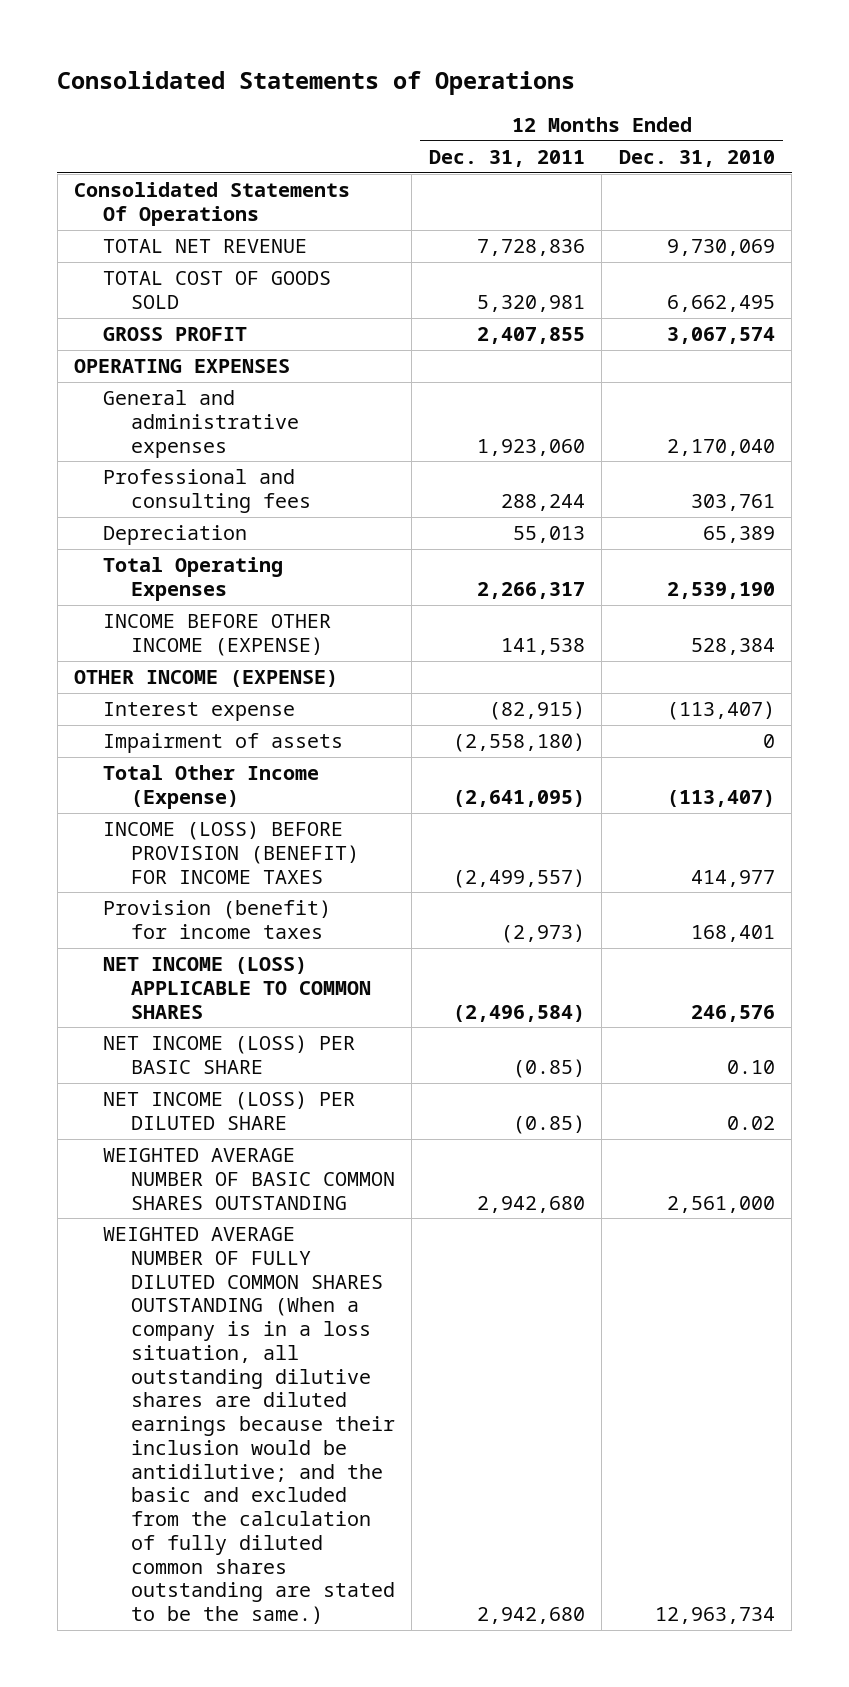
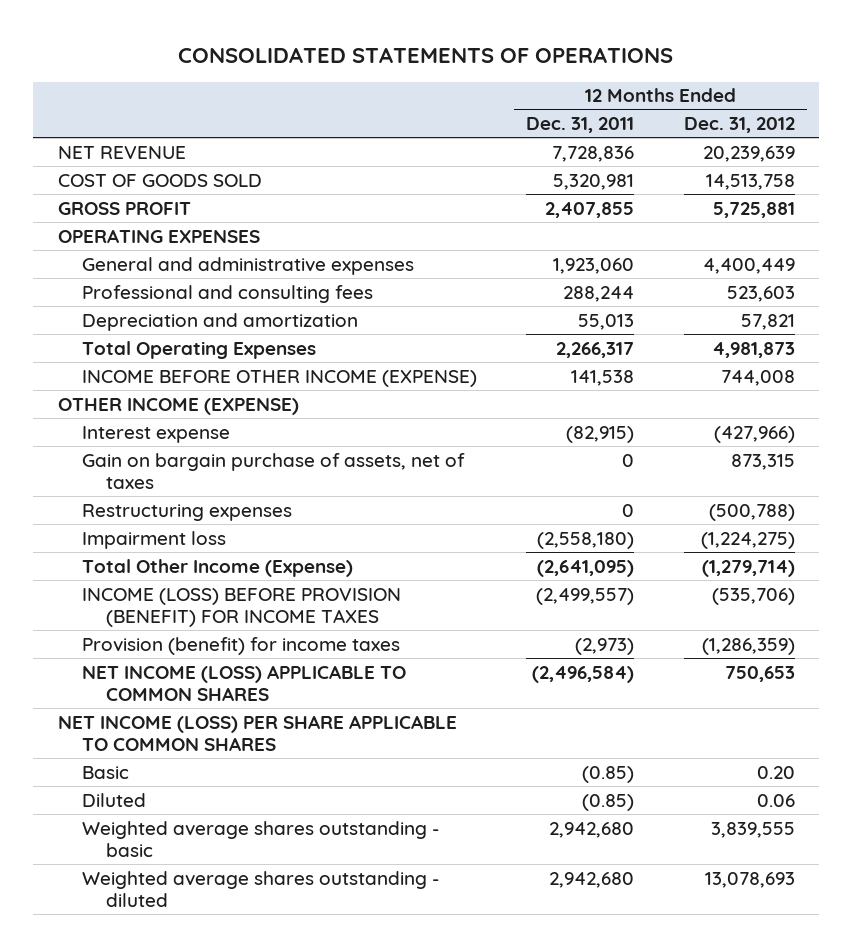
- Consolidated Statements of Operations
+ CONSOLIDATED STATEMENTS OF OPERATIONS
- | 12 Months Ended Dec. 31, 2011 | 12 Months Ended Dec. 31, 2010
+ | 12 Months Ended Dec. 31, 2011 | 12 Months Ended Dec. 31, 2012
- Consolidated Statements Of Operations
- TOTAL NET REVENUE | 7,728,836 | 9,730,069
- TOTAL COST OF GOODS SOLD | 5,320,981 | 6,662,495
+ NET REVENUE | 7,728,836 | 20,239,639
+ COST OF GOODS SOLD | 5,320,981 | 14,513,758
- Depreciation | 55,013 | 65,389
+ Depreciation and amortization | 55,013 | 57,821
- Impairment of assets | (2,558,180) | 0
+ Gain on bargain purchase of assets, net of taxes | 0 | 873,315
+ Restructuring expenses | 0 | (500,788)
+ Impairment loss | (2,558,180) | (1,224,275)
- NET INCOME (LOSS) PER BASIC SHARE | (0.85) | 0.10
- NET INCOME (LOSS) PER DILUTED SHARE | (0.85) | 0.02
- WEIGHTED AVERAGE NUMBER OF BASIC COMMON SHARES OUTSTANDING | 2,942,680 | 2,561,000
- WEIGHTED AVERAGE NUMBER OF FULLY DILUTED COMMON SHARES OUTSTANDING (When a company is in a loss situation, all outstanding dilutive shares are diluted earnings because their inclusion would be antidilutive; and the basic and excluded from the calculation of fully diluted common shares outstanding are stated to be the same.) | 2,942,680 | 12,963,734
+ NET INCOME (LOSS) PER SHARE APPLICABLE TO COMMON SHARES
+ Basic | (0.85) | 0.20
+ Diluted | (0.85) | 0.06
+ Weighted average shares outstanding - basic | 2,942,680 | 3,839,555
+ Weighted average shares outstanding - diluted | 2,942,680 | 13,078,693

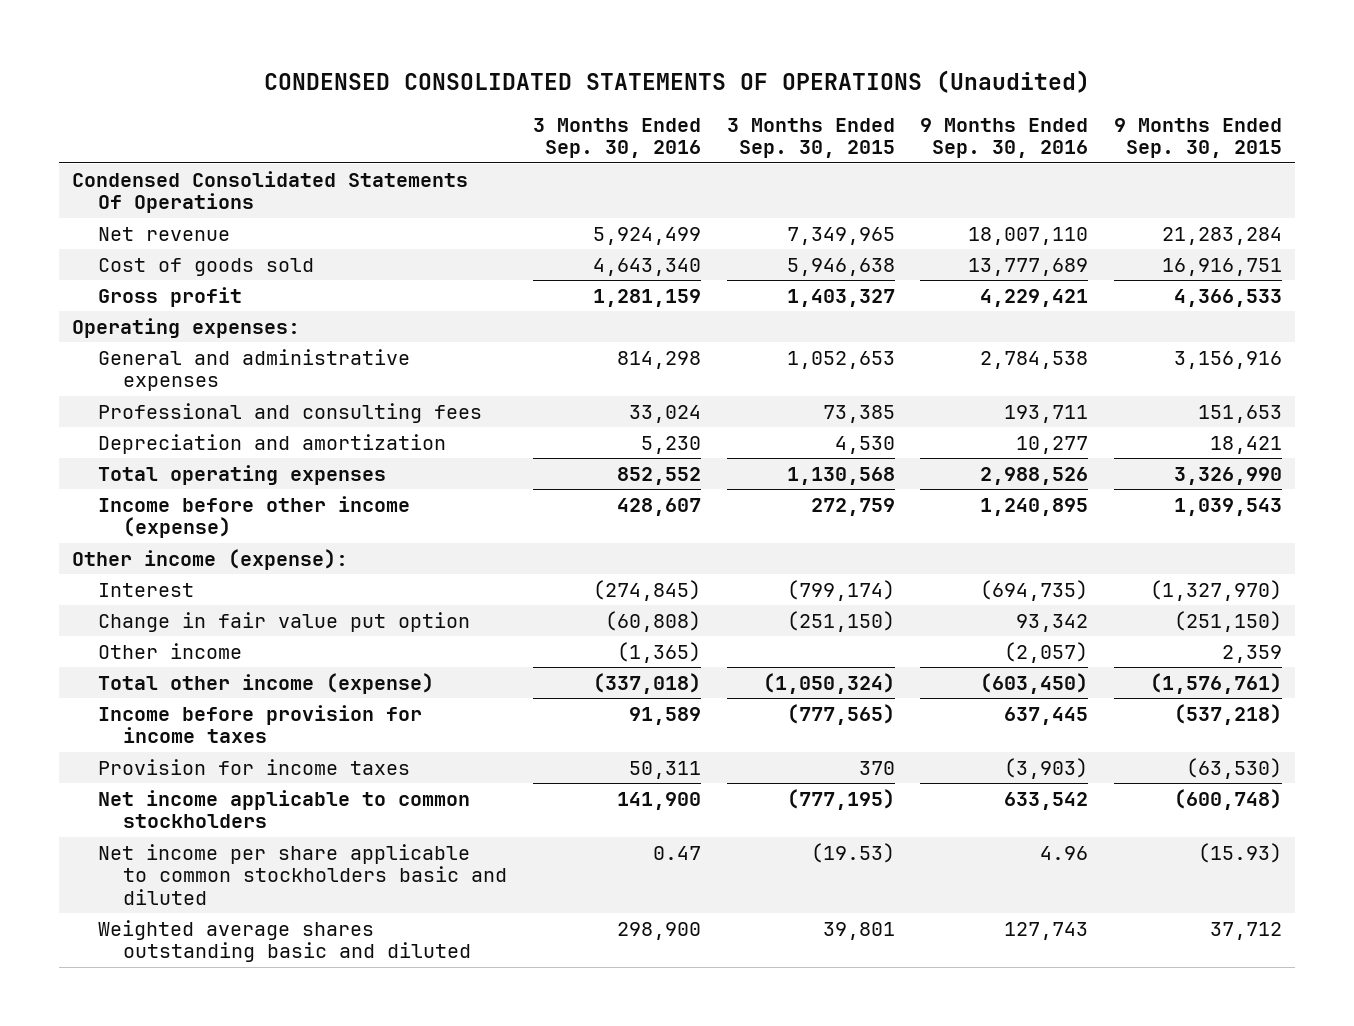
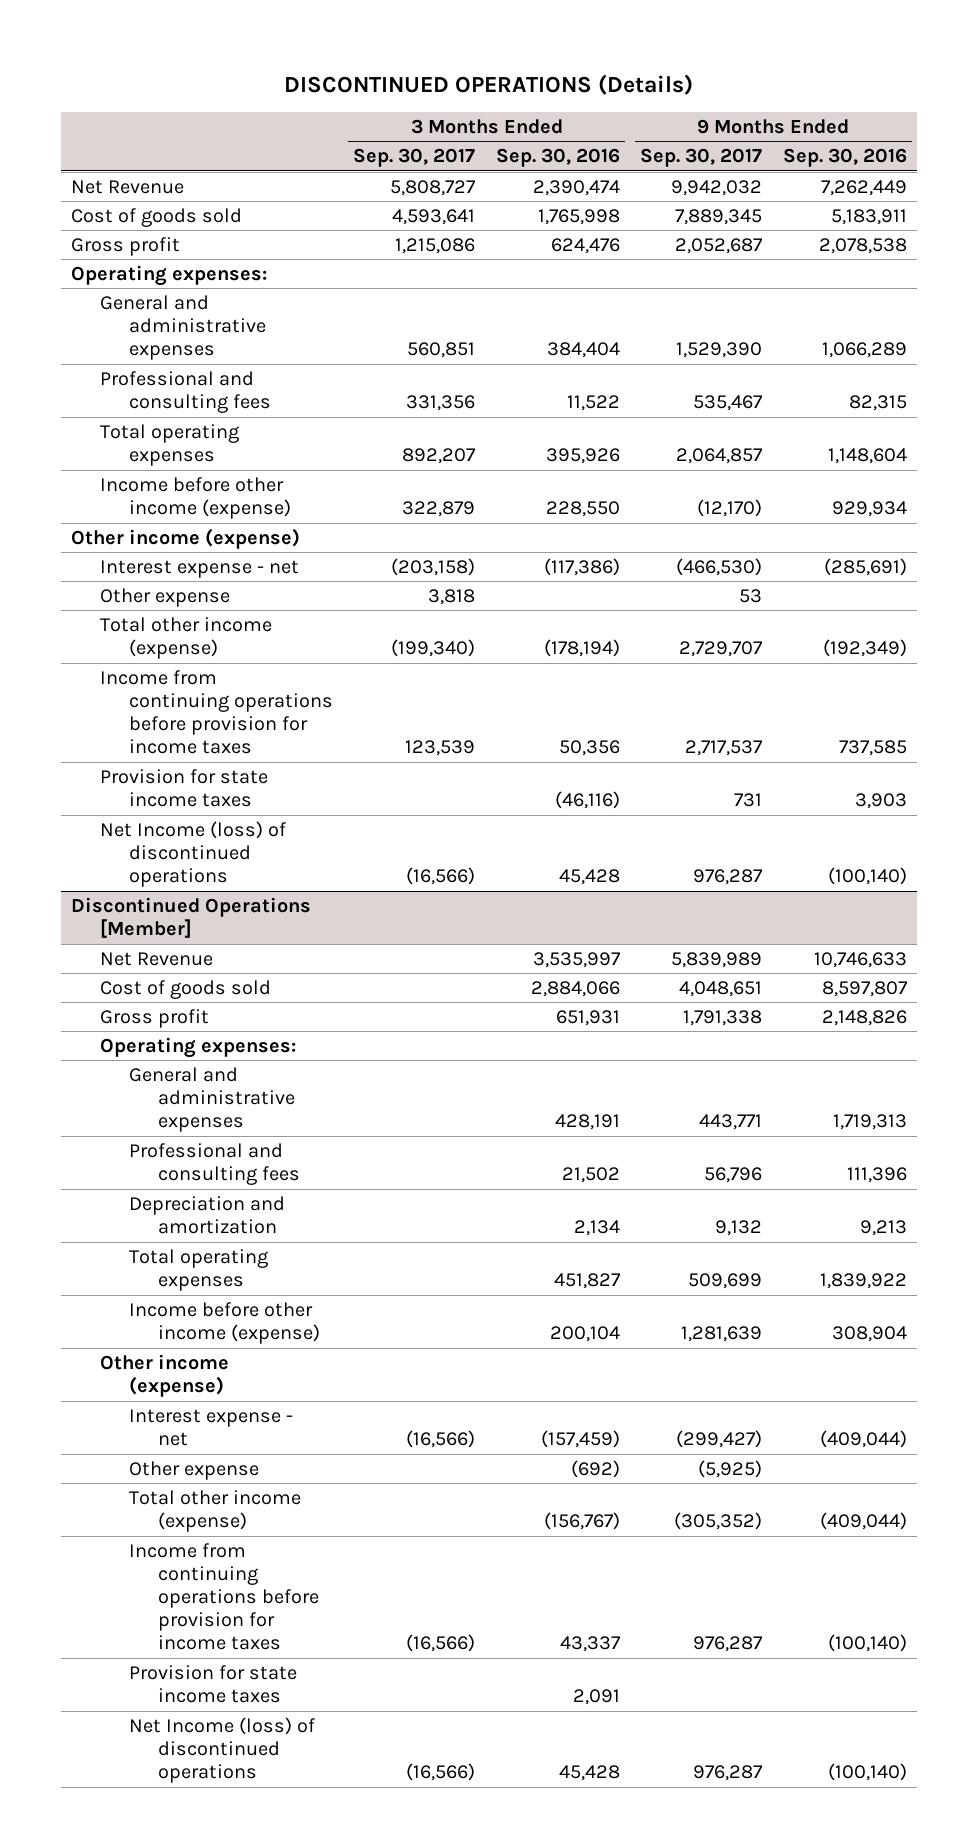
- CONDENSED CONSOLIDATED STATEMENTS OF OPERATIONS (Unaudited)
+ DISCONTINUED OPERATIONS (Details)
- | 3 Months Ended Sep. 30, 2016 | 3 Months Ended Sep. 30, 2015 | 9 Months Ended Sep. 30, 2016 | 9 Months Ended Sep. 30, 2015
+ | 3 Months Ended Sep. 30, 2017 | 3 Months Ended Sep. 30, 2016 | 9 Months Ended Sep. 30, 2017 | 9 Months Ended Sep. 30, 2016
- Condensed Consolidated Statements Of Operations
- Net revenue | 5,924,499 | 7,349,965 | 18,007,110 | 21,283,284
- Cost of goods sold | 4,643,340 | 5,946,638 | 13,777,689 | 16,916,751
- Gross profit | 1,281,159 | 1,403,327 | 4,229,421 | 4,366,533
+ Net Revenue | 5,808,727 | 2,390,474 | 9,942,032 | 7,262,449
+ Cost of goods sold | 4,593,641 | 1,765,998 | 7,889,345 | 5,183,911
+ Gross profit | 1,215,086 | 624,476 | 2,052,687 | 2,078,538
- General and administrative expenses | 814,298 | 1,052,653 | 2,784,538 | 3,156,916
- Professional and consulting fees | 33,024 | 73,385 | 193,711 | 151,653
- Depreciation and amortization | 5,230 | 4,530 | 10,277 | 18,421
- Total operating expenses | 852,552 | 1,130,568 | 2,988,526 | 3,326,990
- Income before other income (expense) | 428,607 | 272,759 | 1,240,895 | 1,039,543
- Other income (expense):
- Interest | (274,845) | (799,174) | (694,735) | (1,327,970)
- Change in fair value put option | (60,808) | (251,150) | 93,342 | (251,150)
- Other income | (1,365) | | (2,057) | 2,359
- Total other income (expense) | (337,018) | (1,050,324) | (603,450) | (1,576,761)
- Income before provision for income taxes | 91,589 | (777,565) | 637,445 | (537,218)
- Provision for income taxes | 50,311 | 370 | (3,903) | (63,530)
- Net income applicable to common stockholders | 141,900 | (777,195) | 633,542 | (600,748)
- Net income per share applicable to common stockholders basic and diluted | 0.47 | (19.53) | 4.96 | (15.93)
- Weighted average shares outstanding basic and diluted | 298,900 | 39,801 | 127,743 | 37,712
+ General and administrative expenses | 560,851 | 384,404 | 1,529,390 | 1,066,289
+ Professional and consulting fees | 331,356 | 11,522 | 535,467 | 82,315
+ Total operating expenses | 892,207 | 395,926 | 2,064,857 | 1,148,604
+ Income before other income (expense) | 322,879 | 228,550 | (12,170) | 929,934
+ Other income (expense)
+ Interest expense - net | (203,158) | (117,386) | (466,530) | (285,691)
+ Other expense | 3,818 | | 53 |
+ Total other income (expense) | (199,340) | (178,194) | 2,729,707 | (192,349)
+ Income from continuing operations before provision for income taxes | 123,539 | 50,356 | 2,717,537 | 737,585
+ Provision for state income taxes | | (46,116) | 731 | 3,903
+ Net Income (loss) of discontinued operations | (16,566) | 45,428 | 976,287 | (100,140)
+ Discontinued Operations [Member]
+ Net Revenue | | 3,535,997 | 5,839,989 | 10,746,633
+ Cost of goods sold | | 2,884,066 | 4,048,651 | 8,597,807
+ Gross profit | | 651,931 | 1,791,338 | 2,148,826
+ Operating expenses:
+ General and administrative expenses | | 428,191 | 443,771 | 1,719,313
+ Professional and consulting fees | | 21,502 | 56,796 | 111,396
+ Depreciation and amortization | | 2,134 | 9,132 | 9,213
+ Total operating expenses | | 451,827 | 509,699 | 1,839,922
+ Income before other income (expense) | | 200,104 | 1,281,639 | 308,904
+ Other income (expense)
+ Interest expense - net | (16,566) | (157,459) | (299,427) | (409,044)
+ Other expense | | (692) | (5,925) |
+ Total other income (expense) | | (156,767) | (305,352) | (409,044)
+ Income from continuing operations before provision for income taxes | (16,566) | 43,337 | 976,287 | (100,140)
+ Provision for state income taxes | | 2,091 | |
+ Net Income (loss) of discontinued operations | (16,566) | 45,428 | 976,287 | (100,140)

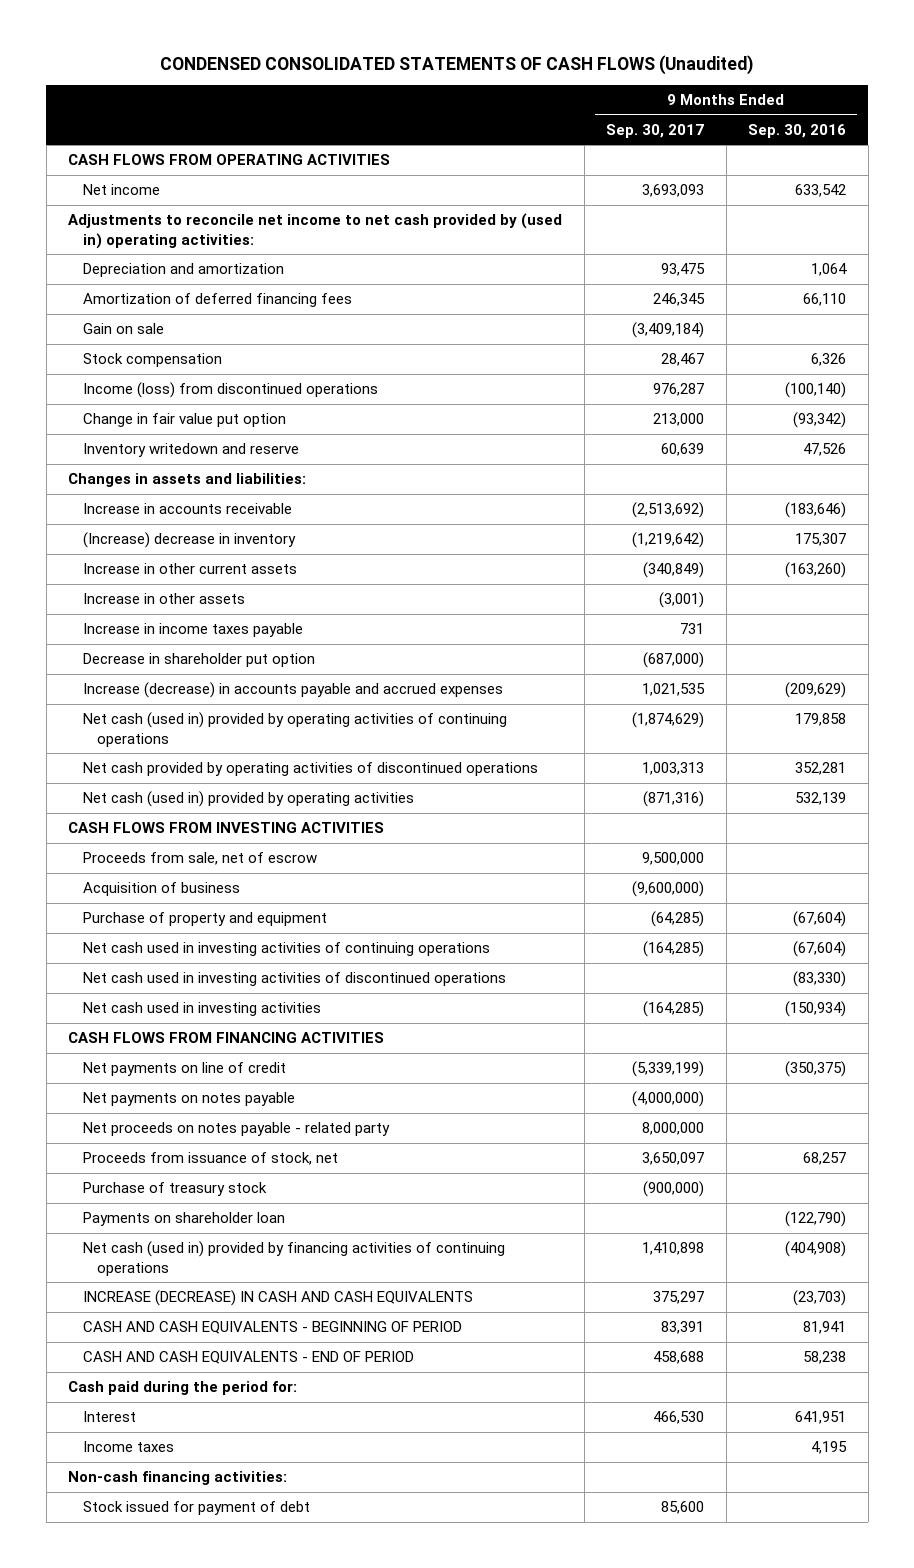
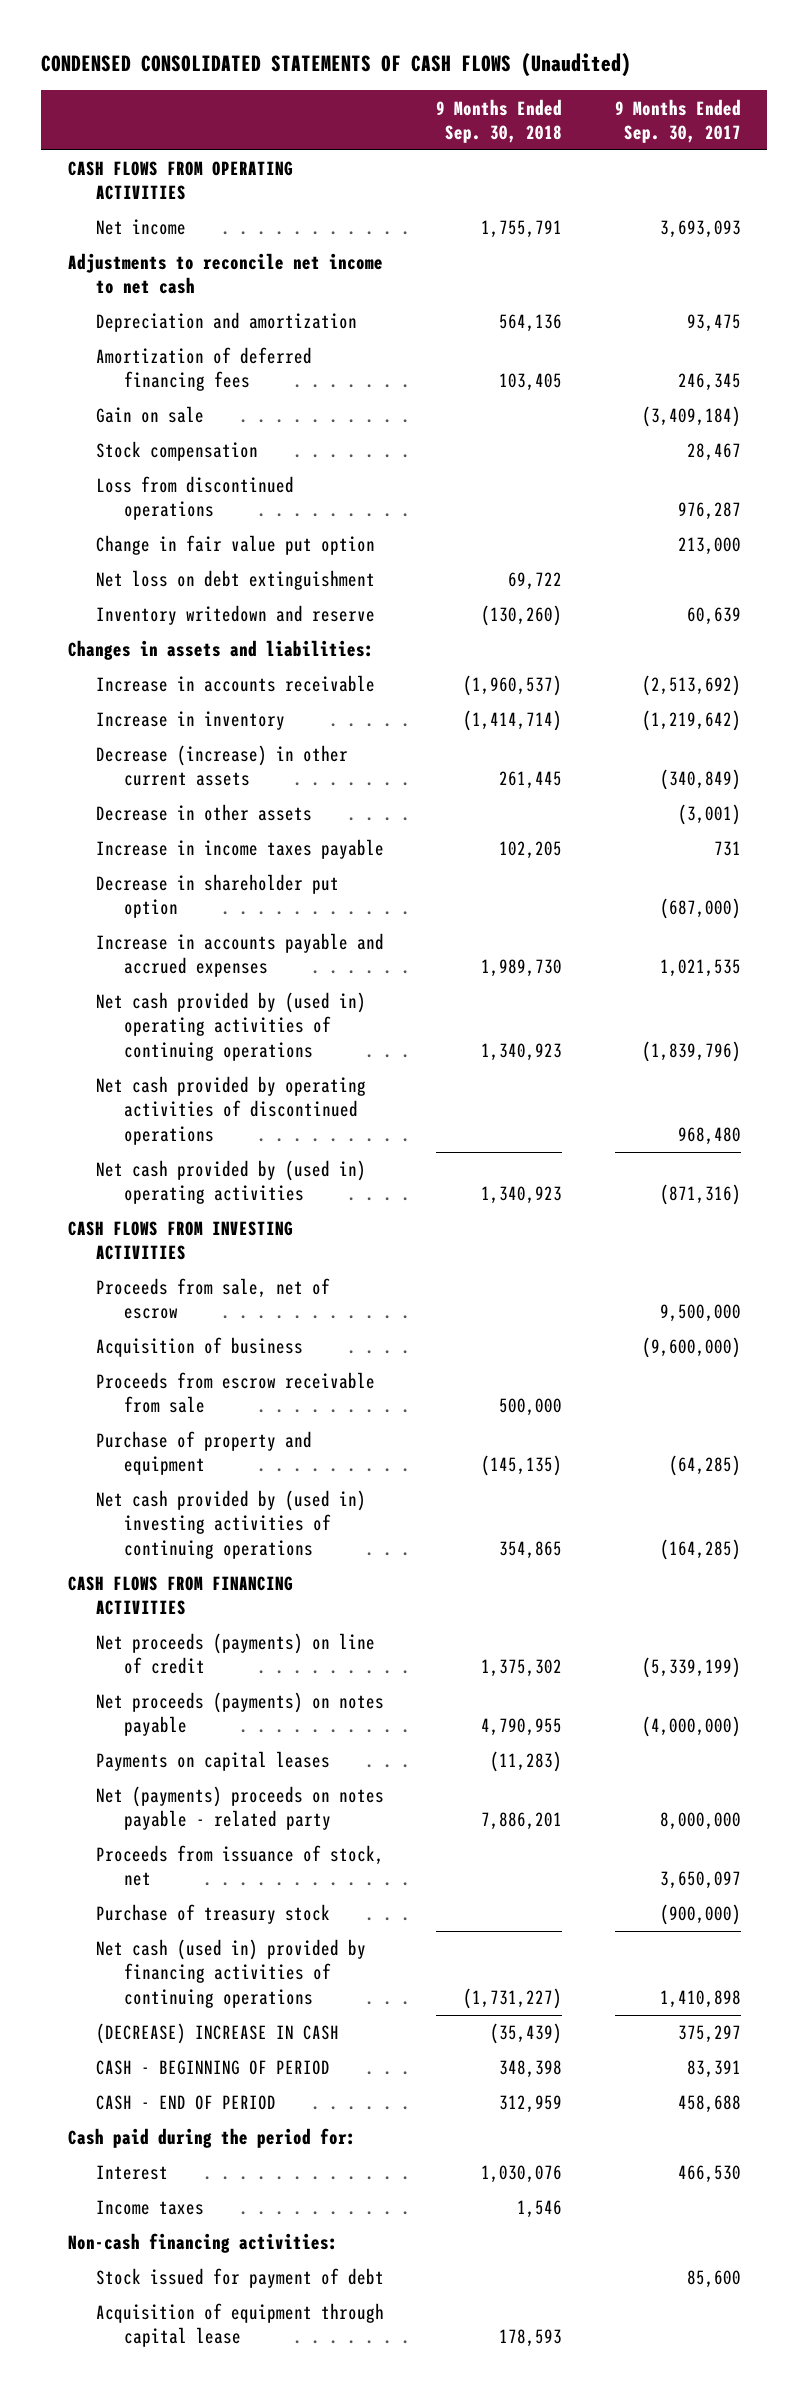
- | 9 Months Ended Sep. 30, 2017 | 9 Months Ended Sep. 30, 2016
+ | 9 Months Ended Sep. 30, 2018 | 9 Months Ended Sep. 30, 2017
- Adjustments to reconcile net income to net cash provided by (used in) operating activities:
+ Adjustments to reconcile net income to net cash
- Income (loss) from discontinued operations | 976,287 | (100,140)
+ Loss from discontinued operations | | 976,287
+ Net loss on debt extinguishment | 69,722 |
- (Increase) decrease in inventory | (1,219,642) | 175,307
- Increase in other current assets | (340,849) | (163,260)
- Increase in other assets | (3,001) |
+ Increase in inventory | (1,414,714) | (1,219,642)
+ Decrease (increase) in other current assets | 261,445 | (340,849)
+ Decrease in other assets | | (3,001)
- Increase (decrease) in accounts payable and accrued expenses | 1,021,535 | (209,629)
- Net cash (used in) provided by operating activities of continuing operations | (1,874,629) | 179,858
- Net cash provided by operating activities of discontinued operations | 1,003,313 | 352,281
- Net cash (used in) provided by operating activities | (871,316) | 532,139
+ Increase in accounts payable and accrued expenses | 1,989,730 | 1,021,535
+ Net cash provided by (used in) operating activities of continuing operations | 1,340,923 | (1,839,796)
+ Net cash provided by operating activities of discontinued operations | | 968,480
+ Net cash provided by (used in) operating activities | 1,340,923 | (871,316)
+ Proceeds from escrow receivable from sale | 500,000 |
- Net cash used in investing activities of continuing operations | (164,285) | (67,604)
- Net cash used in investing activities of discontinued operations | | (83,330)
- Net cash used in investing activities | (164,285) | (150,934)
+ Net cash provided by (used in) investing activities of continuing operations | 354,865 | (164,285)
- Net payments on line of credit | (5,339,199) | (350,375)
- Net payments on notes payable | (4,000,000) |
- Net proceeds on notes payable - related party | 8,000,000 |
+ Net proceeds (payments) on line of credit | 1,375,302 | (5,339,199)
+ Net proceeds (payments) on notes payable | 4,790,955 | (4,000,000)
+ Payments on capital leases | (11,283) |
+ Net (payments) proceeds on notes payable - related party | 7,886,201 | 8,000,000
- Payments on shareholder loan | | (122,790)
- INCREASE (DECREASE) IN CASH AND CASH EQUIVALENTS | 375,297 | (23,703)
- CASH AND CASH EQUIVALENTS - BEGINNING OF PERIOD | 83,391 | 81,941
- CASH AND CASH EQUIVALENTS - END OF PERIOD | 458,688 | 58,238
+ (DECREASE) INCREASE IN CASH | (35,439) | 375,297
+ CASH - BEGINNING OF PERIOD | 348,398 | 83,391
+ CASH - END OF PERIOD | 312,959 | 458,688
+ Acquisition of equipment through capital lease | 178,593 |

